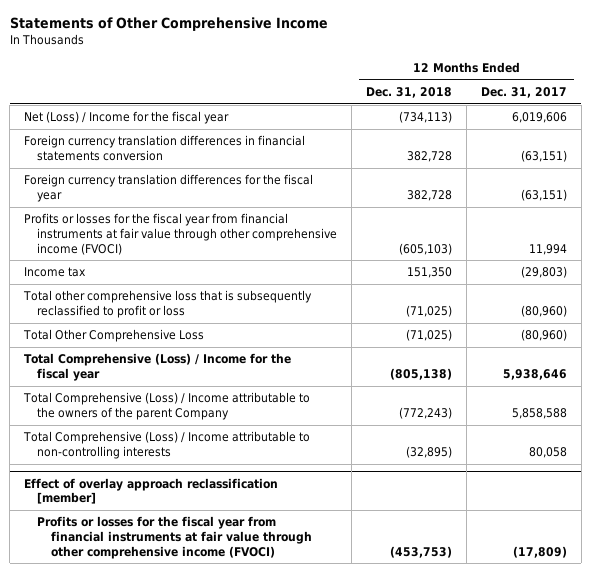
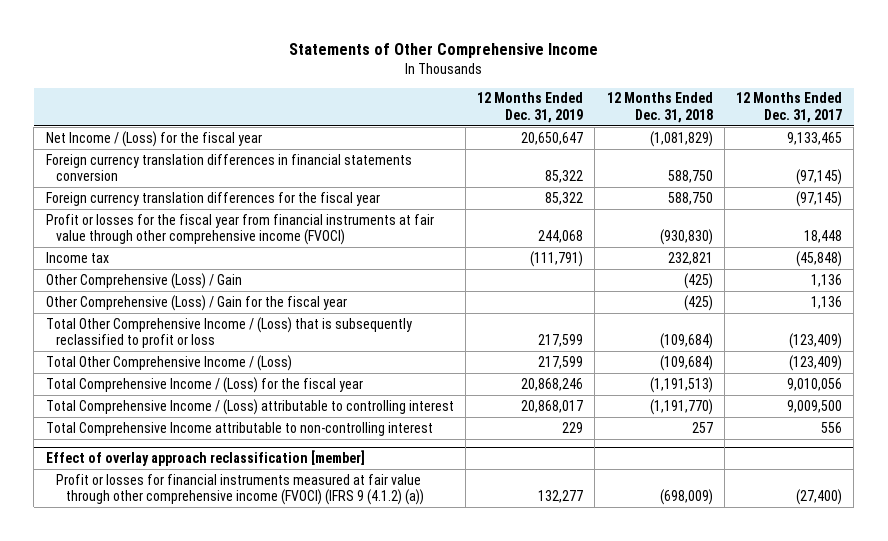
- | 12 Months Ended Dec. 31, 2018 | 12 Months Ended Dec. 31, 2017
+ | 12 Months Ended Dec. 31, 2019 | 12 Months Ended Dec. 31, 2018 | 12 Months Ended Dec. 31, 2017
- Net (Loss) / Income for the fiscal year | (734,113) | 6,019,606
- Foreign currency translation differences in financial statements conversion | 382,728 | (63,151)
- Foreign currency translation differences for the fiscal year | 382,728 | (63,151)
- Profits or losses for the fiscal year from financial instruments at fair value through other comprehensive income (FVOCI) | (605,103) | 11,994
- Income tax | 151,350 | (29,803)
- Total other comprehensive loss that is subsequently reclassified to profit or loss | (71,025) | (80,960)
- Total Other Comprehensive Loss | (71,025) | (80,960)
- Total Comprehensive (Loss) / Income for the fiscal year | (805,138) | 5,938,646
- Total Comprehensive (Loss) / Income attributable to the owners of the parent Company | (772,243) | 5,858,588
- Total Comprehensive (Loss) / Income attributable to non-controlling interests | (32,895) | 80,058
+ Net Income / (Loss) for the fiscal year | 20,650,647 | (1,081,829) | 9,133,465
+ Foreign currency translation differences in financial statements conversion | 85,322 | 588,750 | (97,145)
+ Foreign currency translation differences for the fiscal year | 85,322 | 588,750 | (97,145)
+ Profit or losses for the fiscal year from financial instruments at fair value through other comprehensive income (FVOCI) | 244,068 | (930,830) | 18,448
+ Income tax | (111,791) | 232,821 | (45,848)
+ Other Comprehensive (Loss) / Gain | | (425) | 1,136
+ Other Comprehensive (Loss) / Gain for the fiscal year | | (425) | 1,136
+ Total Other Comprehensive Income / (Loss) that is subsequently reclassified to profit or loss | 217,599 | (109,684) | (123,409)
+ Total Other Comprehensive Income / (Loss) | 217,599 | (109,684) | (123,409)
+ Total Comprehensive Income / (Loss) for the fiscal year | 20,868,246 | (1,191,513) | 9,010,056
+ Total Comprehensive Income / (Loss) attributable to controlling interest | 20,868,017 | (1,191,770) | 9,009,500
+ Total Comprehensive Income attributable to non-controlling interest | 229 | 257 | 556
@ Effect of overlay approach reclassification [member]
- Profits or losses for the fiscal year from financial instruments at fair value through other comprehensive income (FVOCI) | (453,753) | (17,809)
+ Profit or losses for financial instruments measured at fair value through other comprehensive income (FVOCI) (IFRS 9 (4.1.2) (a)) | 132,277 | (698,009) | (27,400)

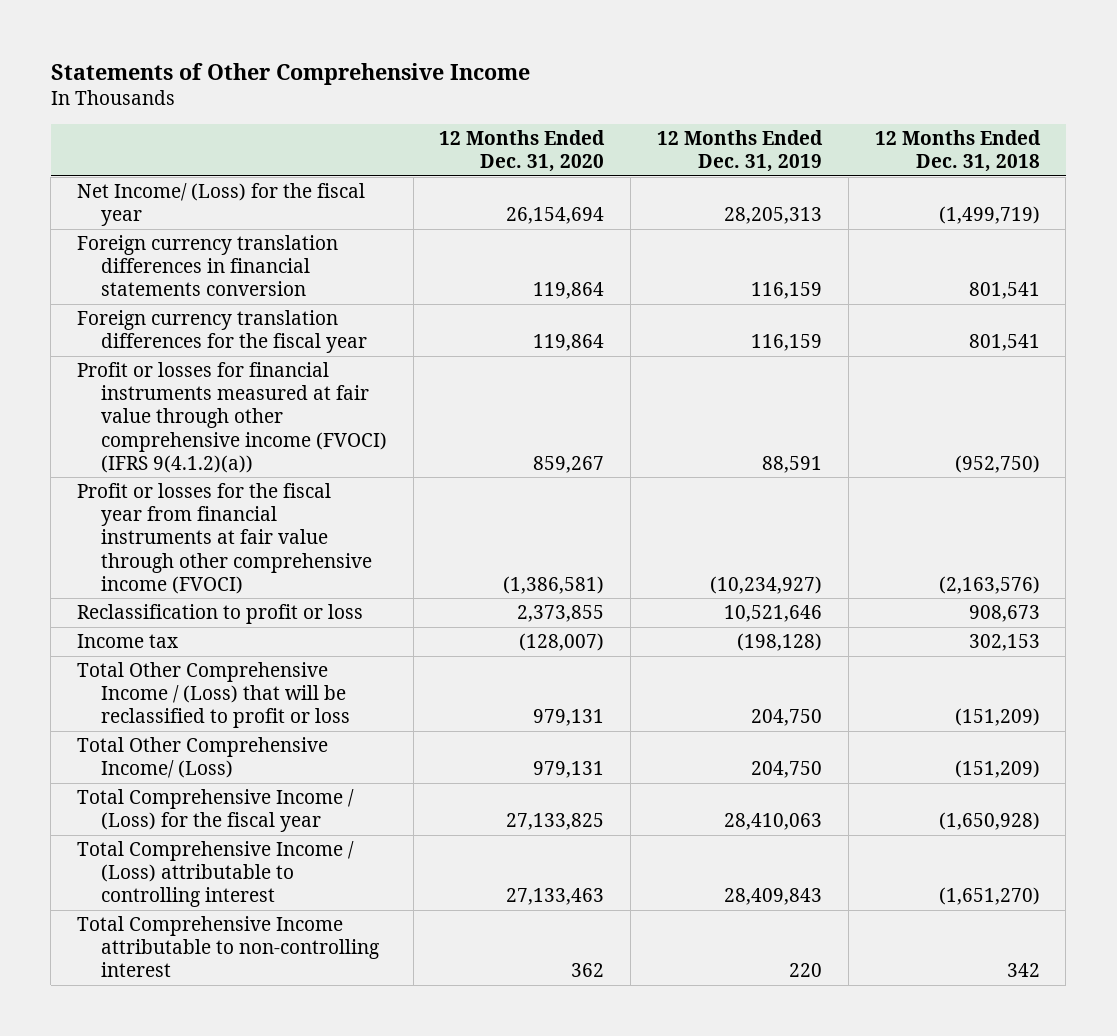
- | 12 Months Ended Dec. 31, 2019 | 12 Months Ended Dec. 31, 2018 | 12 Months Ended Dec. 31, 2017
+ | 12 Months Ended Dec. 31, 2020 | 12 Months Ended Dec. 31, 2019 | 12 Months Ended Dec. 31, 2018
- Net Income / (Loss) for the fiscal year | 20,650,647 | (1,081,829) | 9,133,465
- Foreign currency translation differences in financial statements conversion | 85,322 | 588,750 | (97,145)
- Foreign currency translation differences for the fiscal year | 85,322 | 588,750 | (97,145)
- Profit or losses for the fiscal year from financial instruments at fair value through other comprehensive income (FVOCI) | 244,068 | (930,830) | 18,448
- Income tax | (111,791) | 232,821 | (45,848)
- Other Comprehensive (Loss) / Gain | | (425) | 1,136
- Other Comprehensive (Loss) / Gain for the fiscal year | | (425) | 1,136
- Total Other Comprehensive Income / (Loss) that is subsequently reclassified to profit or loss | 217,599 | (109,684) | (123,409)
- Total Other Comprehensive Income / (Loss) | 217,599 | (109,684) | (123,409)
- Total Comprehensive Income / (Loss) for the fiscal year | 20,868,246 | (1,191,513) | 9,010,056
- Total Comprehensive Income / (Loss) attributable to controlling interest | 20,868,017 | (1,191,770) | 9,009,500
- Total Comprehensive Income attributable to non-controlling interest | 229 | 257 | 556
- Effect of overlay approach reclassification [member]
- Profit or losses for financial instruments measured at fair value through other comprehensive income (FVOCI) (IFRS 9 (4.1.2) (a)) | 132,277 | (698,009) | (27,400)
+ Net Income/ (Loss) for the fiscal year | 26,154,694 | 28,205,313 | (1,499,719)
+ Foreign currency translation differences in financial statements conversion | 119,864 | 116,159 | 801,541
+ Foreign currency translation differences for the fiscal year | 119,864 | 116,159 | 801,541
+ Profit or losses for financial instruments measured at fair value through other comprehensive income (FVOCI) (IFRS 9(4.1.2)(a)) | 859,267 | 88,591 | (952,750)
+ Profit or losses for the fiscal year from financial instruments at fair value through other comprehensive income (FVOCI) | (1,386,581) | (10,234,927) | (2,163,576)
+ Reclassification to profit or loss | 2,373,855 | 10,521,646 | 908,673
+ Income tax | (128,007) | (198,128) | 302,153
+ Total Other Comprehensive Income / (Loss) that will be reclassified to profit or loss | 979,131 | 204,750 | (151,209)
+ Total Other Comprehensive Income/ (Loss) | 979,131 | 204,750 | (151,209)
+ Total Comprehensive Income / (Loss) for the fiscal year | 27,133,825 | 28,410,063 | (1,650,928)
+ Total Comprehensive Income / (Loss) attributable to controlling interest | 27,133,463 | 28,409,843 | (1,651,270)
+ Total Comprehensive Income attributable to non-controlling interest | 362 | 220 | 342

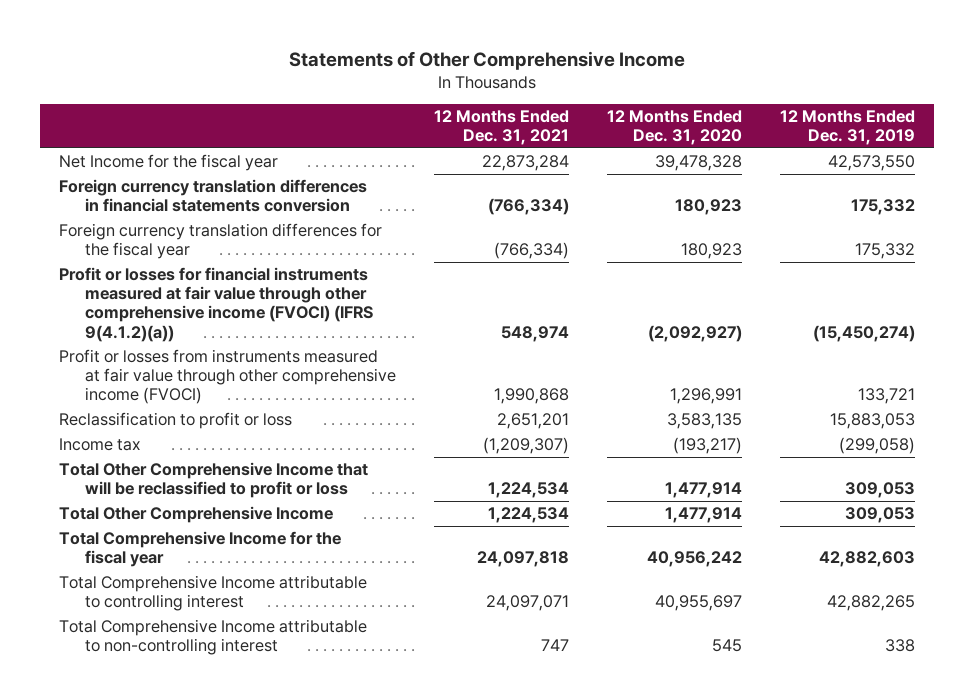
- | 12 Months Ended Dec. 31, 2020 | 12 Months Ended Dec. 31, 2019 | 12 Months Ended Dec. 31, 2018
+ | 12 Months Ended Dec. 31, 2021 | 12 Months Ended Dec. 31, 2020 | 12 Months Ended Dec. 31, 2019
- Net Income/ (Loss) for the fiscal year | 26,154,694 | 28,205,313 | (1,499,719)
- Foreign currency translation differences in financial statements conversion | 119,864 | 116,159 | 801,541
- Foreign currency translation differences for the fiscal year | 119,864 | 116,159 | 801,541
- Profit or losses for financial instruments measured at fair value through other comprehensive income (FVOCI) (IFRS 9(4.1.2)(a)) | 859,267 | 88,591 | (952,750)
- Profit or losses for the fiscal year from financial instruments at fair value through other comprehensive income (FVOCI) | (1,386,581) | (10,234,927) | (2,163,576)
- Reclassification to profit or loss | 2,373,855 | 10,521,646 | 908,673
- Income tax | (128,007) | (198,128) | 302,153
- Total Other Comprehensive Income / (Loss) that will be reclassified to profit or loss | 979,131 | 204,750 | (151,209)
- Total Other Comprehensive Income/ (Loss) | 979,131 | 204,750 | (151,209)
- Total Comprehensive Income / (Loss) for the fiscal year | 27,133,825 | 28,410,063 | (1,650,928)
- Total Comprehensive Income / (Loss) attributable to controlling interest | 27,133,463 | 28,409,843 | (1,651,270)
- Total Comprehensive Income attributable to non-controlling interest | 362 | 220 | 342
+ Net Income for the fiscal year | 22,873,284 | 39,478,328 | 42,573,550
+ Foreign currency translation differences in financial statements conversion | (766,334) | 180,923 | 175,332
+ Foreign currency translation differences for the fiscal year | (766,334) | 180,923 | 175,332
+ Profit or losses for financial instruments measured at fair value through other comprehensive income (FVOCI) (IFRS 9(4.1.2)(a)) | 548,974 | (2,092,927) | (15,450,274)
+ Profit or losses from instruments measured at fair value through other comprehensive income (FVOCI) | 1,990,868 | 1,296,991 | 133,721
+ Reclassification to profit or loss | 2,651,201 | 3,583,135 | 15,883,053
+ Income tax | (1,209,307) | (193,217) | (299,058)
+ Total Other Comprehensive Income that will be reclassified to profit or loss | 1,224,534 | 1,477,914 | 309,053
+ Total Other Comprehensive Income | 1,224,534 | 1,477,914 | 309,053
+ Total Comprehensive Income for the fiscal year | 24,097,818 | 40,956,242 | 42,882,603
+ Total Comprehensive Income attributable to controlling interest | 24,097,071 | 40,955,697 | 42,882,265
+ Total Comprehensive Income attributable to non-controlling interest | 747 | 545 | 338

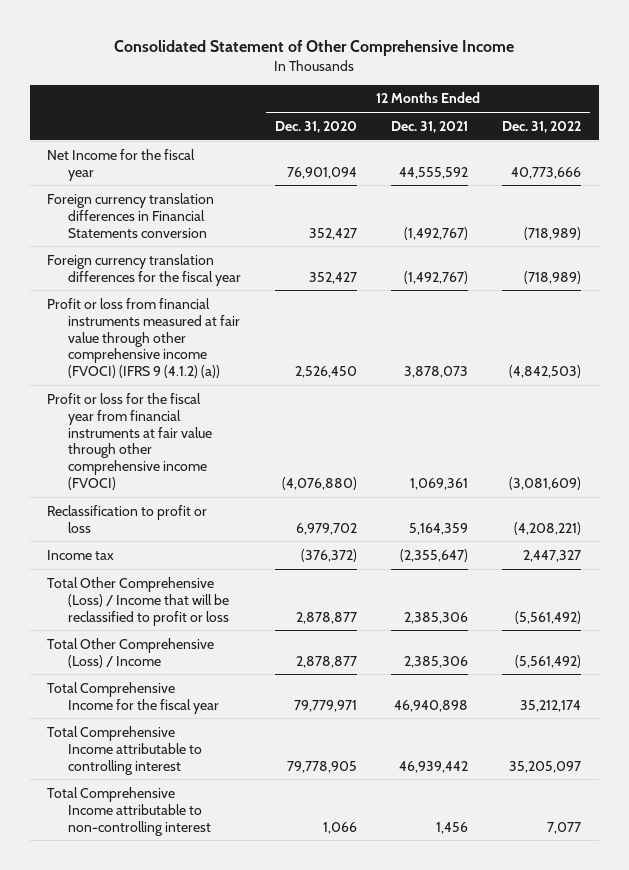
- Statements of Other Comprehensive Income
+ Consolidated Statement of Other Comprehensive Income
- | 12 Months Ended Dec. 31, 2021 | 12 Months Ended Dec. 31, 2020 | 12 Months Ended Dec. 31, 2019
+ | 12 Months Ended Dec. 31, 2020 | 12 Months Ended Dec. 31, 2021 | 12 Months Ended Dec. 31, 2022
- Net Income for the fiscal year | 22,873,284 | 39,478,328 | 42,573,550
- Foreign currency translation differences in financial statements conversion | (766,334) | 180,923 | 175,332
- Foreign currency translation differences for the fiscal year | (766,334) | 180,923 | 175,332
- Profit or losses for financial instruments measured at fair value through other comprehensive income (FVOCI) (IFRS 9(4.1.2)(a)) | 548,974 | (2,092,927) | (15,450,274)
- Profit or losses from instruments measured at fair value through other comprehensive income (FVOCI) | 1,990,868 | 1,296,991 | 133,721
- Reclassification to profit or loss | 2,651,201 | 3,583,135 | 15,883,053
- Income tax | (1,209,307) | (193,217) | (299,058)
- Total Other Comprehensive Income that will be reclassified to profit or loss | 1,224,534 | 1,477,914 | 309,053
- Total Other Comprehensive Income | 1,224,534 | 1,477,914 | 309,053
- Total Comprehensive Income for the fiscal year | 24,097,818 | 40,956,242 | 42,882,603
- Total Comprehensive Income attributable to controlling interest | 24,097,071 | 40,955,697 | 42,882,265
- Total Comprehensive Income attributable to non-controlling interest | 747 | 545 | 338
+ Net Income for the fiscal year | 76,901,094 | 44,555,592 | 40,773,666
+ Foreign currency translation differences in Financial Statements conversion | 352,427 | (1,492,767) | (718,989)
+ Foreign currency translation differences for the fiscal year | 352,427 | (1,492,767) | (718,989)
+ Profit or loss from financial instruments measured at fair value through other comprehensive income (FVOCI) (IFRS 9 (4.1.2) (a)) | 2,526,450 | 3,878,073 | (4,842,503)
+ Profit or loss for the fiscal year from financial instruments at fair value through other comprehensive income (FVOCI) | (4,076,880) | 1,069,361 | (3,081,609)
+ Reclassification to profit or loss | 6,979,702 | 5,164,359 | (4,208,221)
+ Income tax | (376,372) | (2,355,647) | 2,447,327
+ Total Other Comprehensive (Loss) / Income that will be reclassified to profit or loss | 2,878,877 | 2,385,306 | (5,561,492)
+ Total Other Comprehensive (Loss) / Income | 2,878,877 | 2,385,306 | (5,561,492)
+ Total Comprehensive Income for the fiscal year | 79,779,971 | 46,940,898 | 35,212,174
+ Total Comprehensive Income attributable to controlling interest | 79,778,905 | 46,939,442 | 35,205,097
+ Total Comprehensive Income attributable to non-controlling interest | 1,066 | 1,456 | 7,077

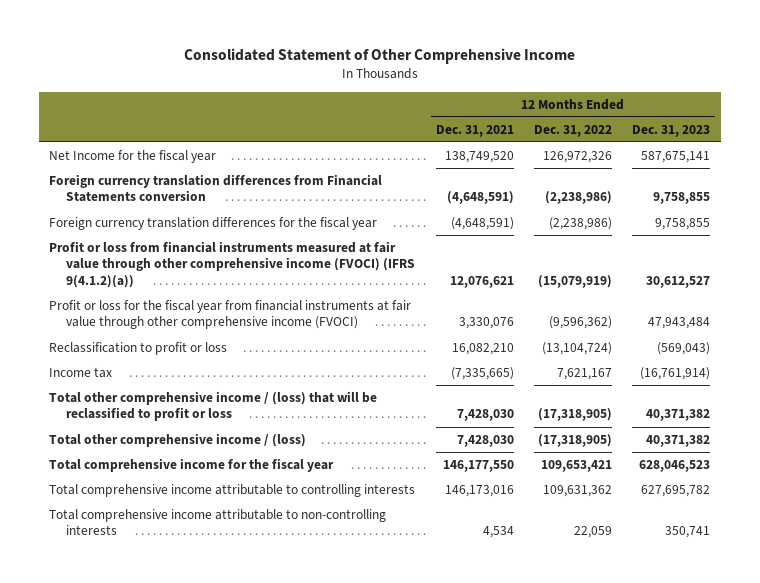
- | 12 Months Ended Dec. 31, 2020 | 12 Months Ended Dec. 31, 2021 | 12 Months Ended Dec. 31, 2022
+ | 12 Months Ended Dec. 31, 2021 | 12 Months Ended Dec. 31, 2022 | 12 Months Ended Dec. 31, 2023
- Net Income for the fiscal year | 76,901,094 | 44,555,592 | 40,773,666
- Foreign currency translation differences in Financial Statements conversion | 352,427 | (1,492,767) | (718,989)
- Foreign currency translation differences for the fiscal year | 352,427 | (1,492,767) | (718,989)
- Profit or loss from financial instruments measured at fair value through other comprehensive income (FVOCI) (IFRS 9 (4.1.2) (a)) | 2,526,450 | 3,878,073 | (4,842,503)
- Profit or loss for the fiscal year from financial instruments at fair value through other comprehensive income (FVOCI) | (4,076,880) | 1,069,361 | (3,081,609)
- Reclassification to profit or loss | 6,979,702 | 5,164,359 | (4,208,221)
- Income tax | (376,372) | (2,355,647) | 2,447,327
- Total Other Comprehensive (Loss) / Income that will be reclassified to profit or loss | 2,878,877 | 2,385,306 | (5,561,492)
- Total Other Comprehensive (Loss) / Income | 2,878,877 | 2,385,306 | (5,561,492)
- Total Comprehensive Income for the fiscal year | 79,779,971 | 46,940,898 | 35,212,174
- Total Comprehensive Income attributable to controlling interest | 79,778,905 | 46,939,442 | 35,205,097
- Total Comprehensive Income attributable to non-controlling interest | 1,066 | 1,456 | 7,077
+ Net Income for the fiscal year | 138,749,520 | 126,972,326 | 587,675,141
+ Foreign currency translation differences from Financial Statements conversion | (4,648,591) | (2,238,986) | 9,758,855
+ Foreign currency translation differences for the fiscal year | (4,648,591) | (2,238,986) | 9,758,855
+ Profit or loss from financial instruments measured at fair value through other comprehensive income (FVOCI) (IFRS 9(4.1.2)(a)) | 12,076,621 | (15,079,919) | 30,612,527
+ Profit or loss for the fiscal year from financial instruments at fair value through other comprehensive income (FVOCI) | 3,330,076 | (9,596,362) | 47,943,484
+ Reclassification to profit or loss | 16,082,210 | (13,104,724) | (569,043)
+ Income tax | (7,335,665) | 7,621,167 | (16,761,914)
+ Total other comprehensive income / (loss) that will be reclassified to profit or loss | 7,428,030 | (17,318,905) | 40,371,382
+ Total other comprehensive income / (loss) | 7,428,030 | (17,318,905) | 40,371,382
+ Total comprehensive income for the fiscal year | 146,177,550 | 109,653,421 | 628,046,523
+ Total comprehensive income attributable to controlling interests | 146,173,016 | 109,631,362 | 627,695,782
+ Total comprehensive income attributable to non-controlling interests | 4,534 | 22,059 | 350,741

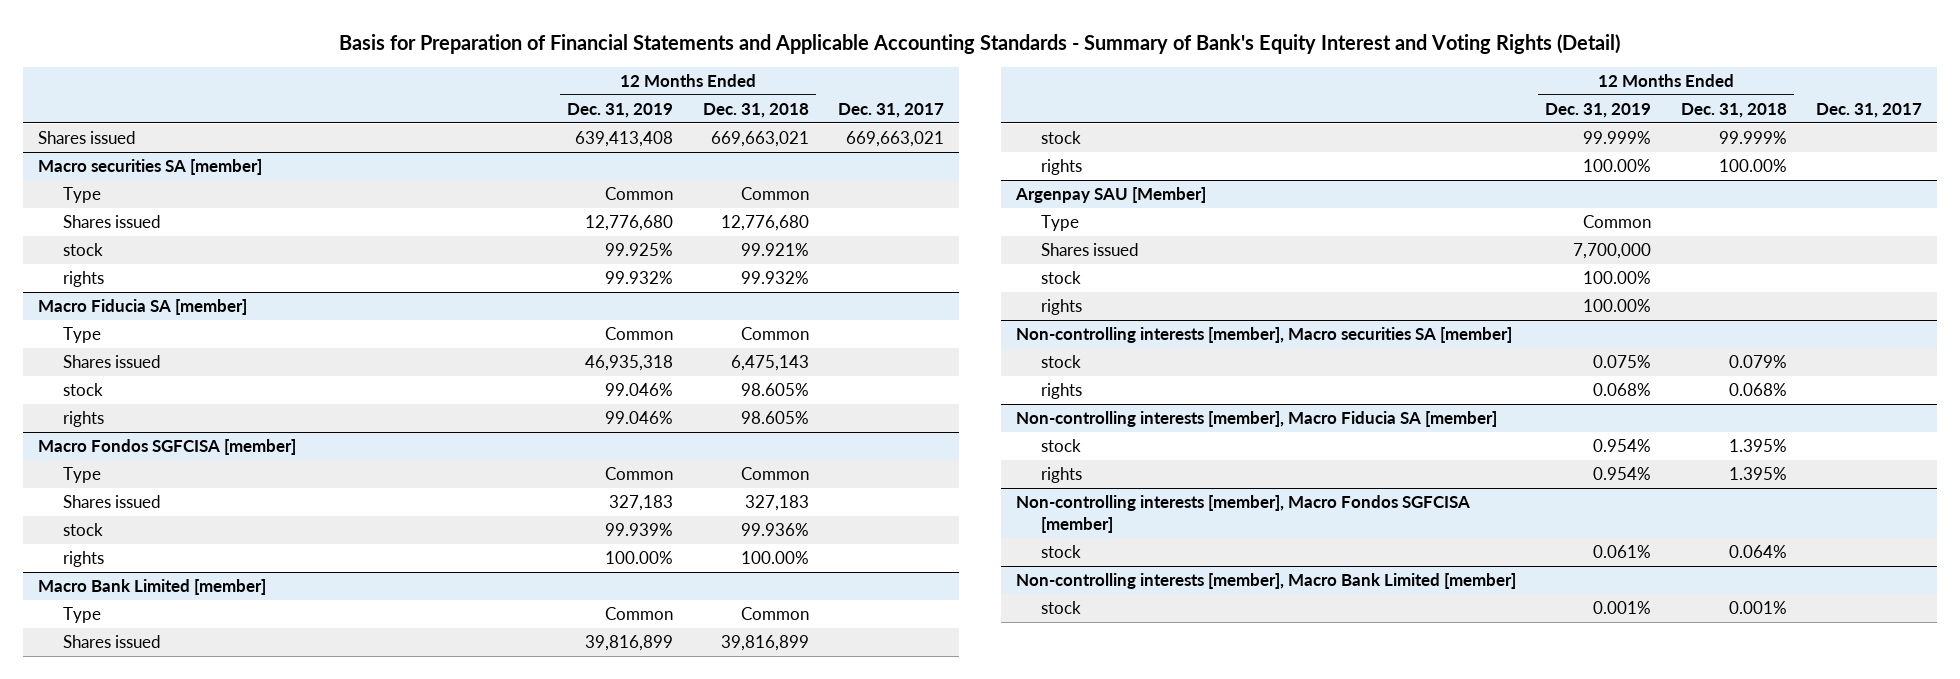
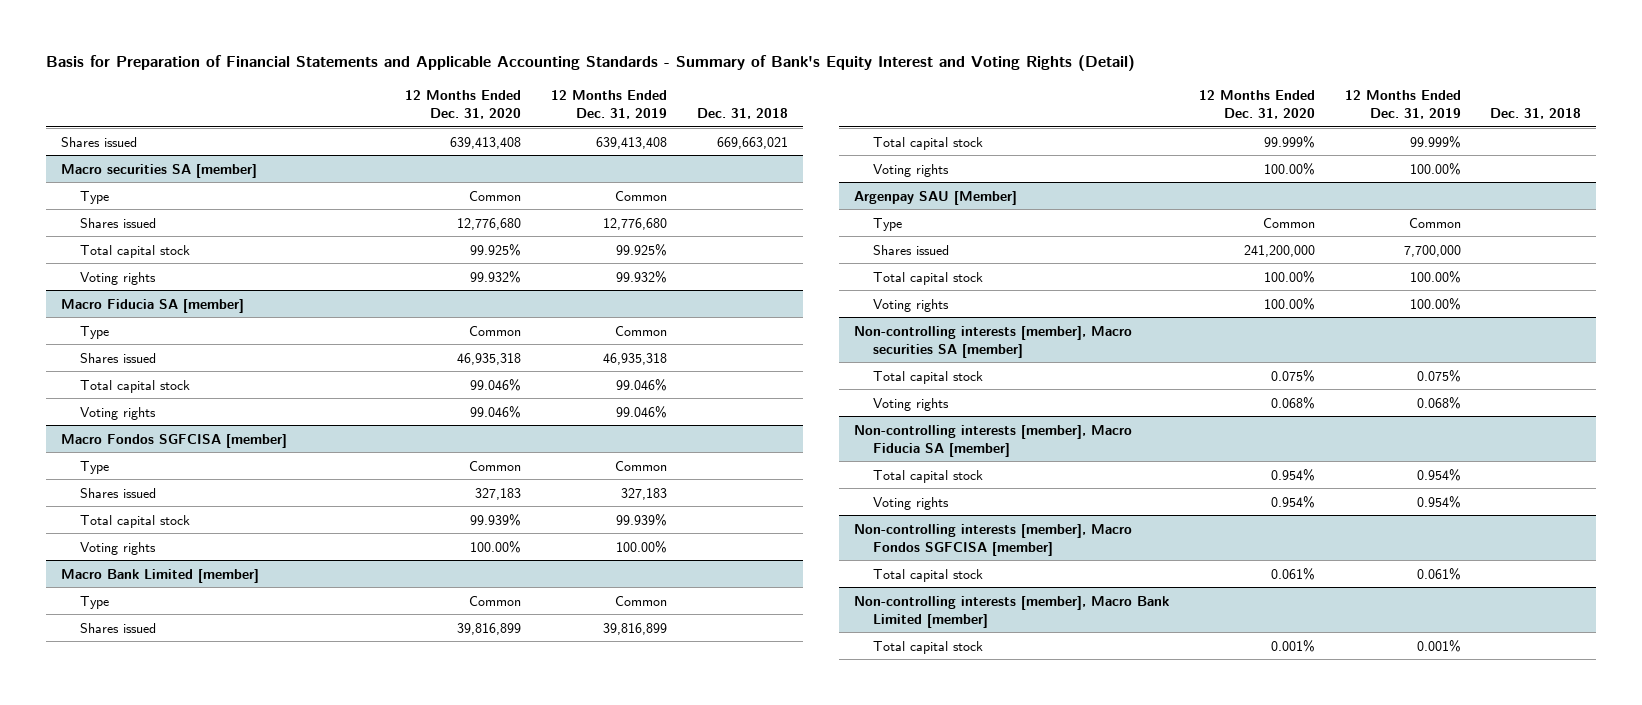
- | 12 Months Ended Dec. 31, 2019 | 12 Months Ended Dec. 31, 2018 | Dec. 31, 2017
+ | 12 Months Ended Dec. 31, 2020 | 12 Months Ended Dec. 31, 2019 | Dec. 31, 2018
@ Macro securities SA [member]
- stock | 99.925% | 99.921% |
- rights | 99.932% | 99.932% |
+ Total capital stock | 99.925% | 99.925% |
+ Voting rights | 99.932% | 99.932% |
@ Macro Fiducia SA [member]
- stock | 99.046% | 98.605% |
- rights | 99.046% | 98.605% |
+ Total capital stock | 99.046% | 99.046% |
+ Voting rights | 99.046% | 99.046% |
@ Macro Fondos SGFCISA [member]
- stock | 99.939% | 99.936% |
- rights | 100.00% | 100.00% |
+ Total capital stock | 99.939% | 99.939% |
+ Voting rights | 100.00% | 100.00% |
@ Macro Bank Limited [member]
- stock | 99.999% | 99.999% |
- rights | 100.00% | 100.00% |
+ Total capital stock | 99.999% | 99.999% |
+ Voting rights | 100.00% | 100.00% |
@ Argenpay SAU [Member]
- stock | 100.00% | |
- rights | 100.00% | |
+ Total capital stock | 100.00% | 100.00% |
+ Voting rights | 100.00% | 100.00% |
@ Non-controlling interests [member], Macro securities SA [member]
- stock | 0.075% | 0.079% |
- rights | 0.068% | 0.068% |
+ Total capital stock | 0.075% | 0.075% |
+ Voting rights | 0.068% | 0.068% |
@ Non-controlling interests [member], Macro Fiducia SA [member]
- stock | 0.954% | 1.395% |
- rights | 0.954% | 1.395% |
+ Total capital stock | 0.954% | 0.954% |
+ Voting rights | 0.954% | 0.954% |
@ Non-controlling interests [member], Macro Fondos SGFCISA [member]
- stock | 0.061% | 0.064% |
+ Total capital stock | 0.061% | 0.061% |
@ Non-controlling interests [member], Macro Bank Limited [member]
- stock | 0.001% | 0.001% |
+ Total capital stock | 0.001% | 0.001% |

